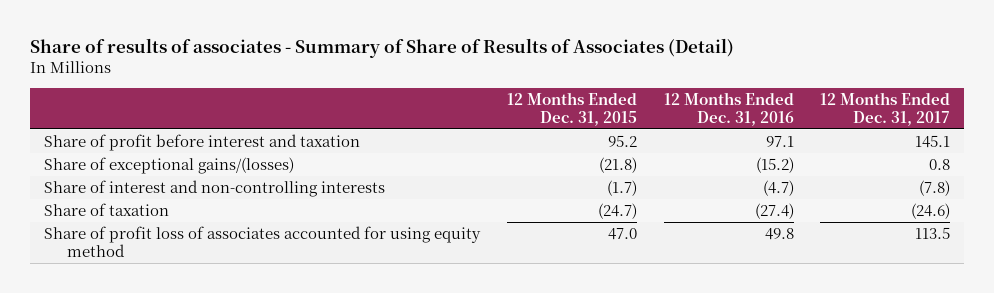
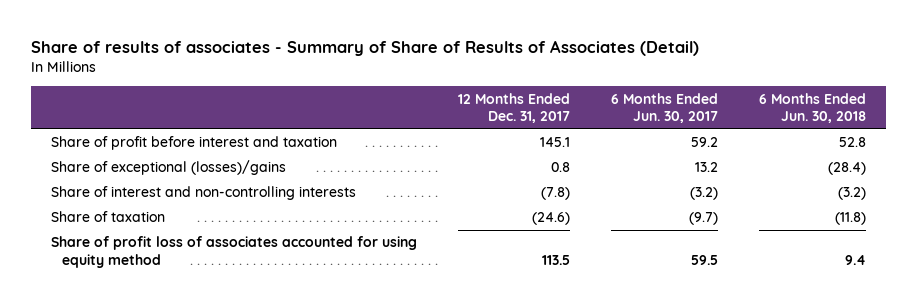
- | 12 Months Ended Dec. 31, 2015 | 12 Months Ended Dec. 31, 2016 | 12 Months Ended Dec. 31, 2017
+ | 12 Months Ended Dec. 31, 2017 | 6 Months Ended Jun. 30, 2017 | 6 Months Ended Jun. 30, 2018
- Share of exceptional gains/(losses) | (21.8) | (15.2) | 0.8
+ Share of exceptional (losses)/gains | 0.8 | 13.2 | (28.4)

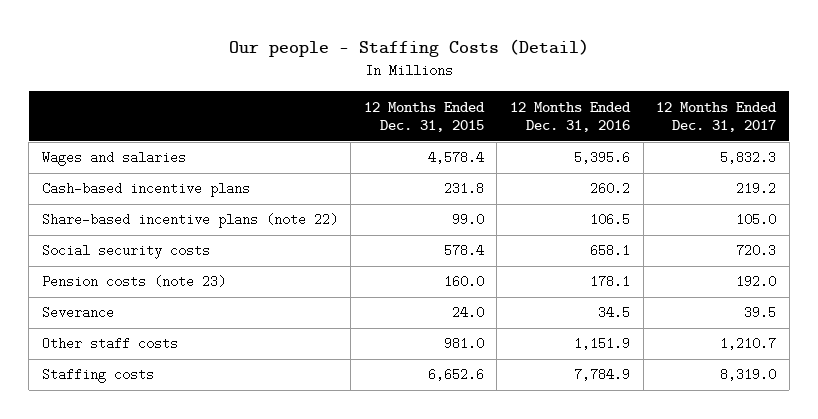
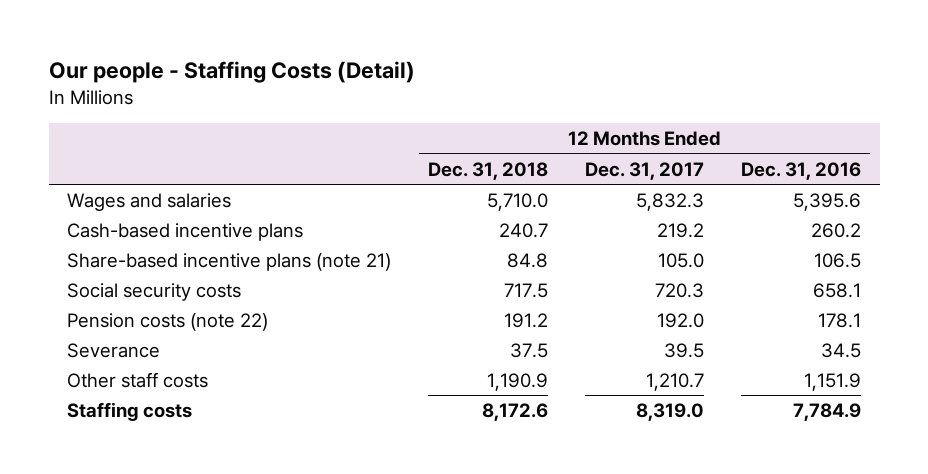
- | 12 Months Ended Dec. 31, 2015 | 12 Months Ended Dec. 31, 2016 | 12 Months Ended Dec. 31, 2017
+ | 12 Months Ended Dec. 31, 2018 | 12 Months Ended Dec. 31, 2017 | 12 Months Ended Dec. 31, 2016
- Share-based incentive plans (note 22) | 99.0 | 106.5 | 105.0
+ Share-based incentive plans (note 21) | 84.8 | 105.0 | 106.5
- Pension costs (note 23) | 160.0 | 178.1 | 192.0
+ Pension costs (note 22) | 191.2 | 192.0 | 178.1

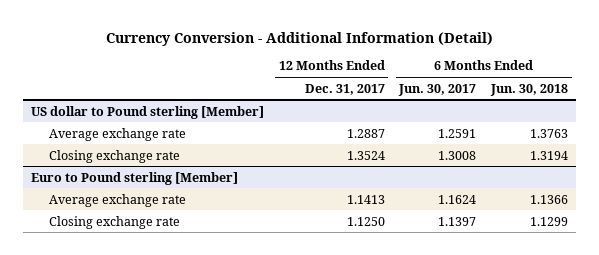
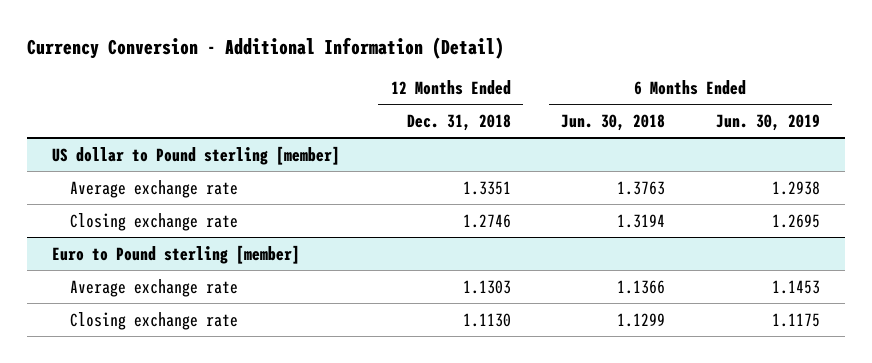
- | 12 Months Ended Dec. 31, 2017 | 6 Months Ended Jun. 30, 2017 | 6 Months Ended Jun. 30, 2018
+ | 12 Months Ended Dec. 31, 2018 | 6 Months Ended Jun. 30, 2018 | 6 Months Ended Jun. 30, 2019
- US dollar to Pound sterling [Member]
+ US dollar to Pound sterling [member]
- Euro to Pound sterling [Member]
+ Euro to Pound sterling [member]

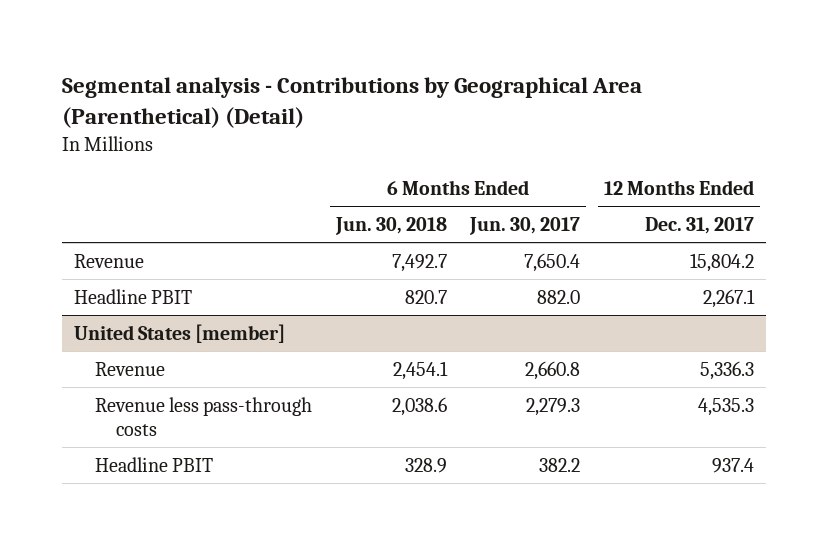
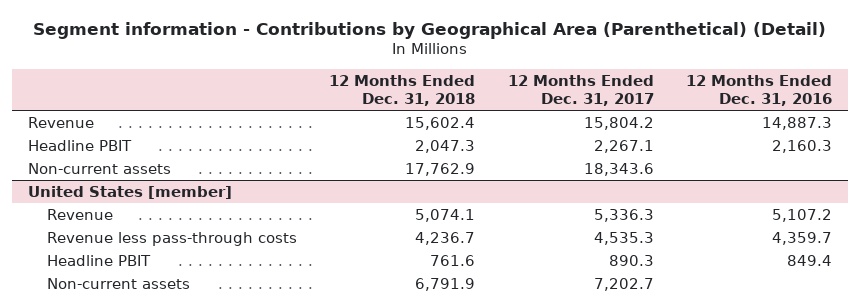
- Segmental analysis - Contributions by Geographical Area (Parenthetical) (Detail)
+ Segment information - Contributions by Geographical Area (Parenthetical) (Detail)
- | 6 Months Ended Jun. 30, 2018 | 6 Months Ended Jun. 30, 2017 | 12 Months Ended Dec. 31, 2017
+ | 12 Months Ended Dec. 31, 2018 | 12 Months Ended Dec. 31, 2017 | 12 Months Ended Dec. 31, 2016
+ Non-current assets | 17,762.9 | 18,343.6 |
@ United States [member]
- Headline PBIT | 328.9 | 382.2 | 937.4
+ Headline PBIT | 761.6 | 890.3 | 849.4
+ Non-current assets | 6,791.9 | 7,202.7 |

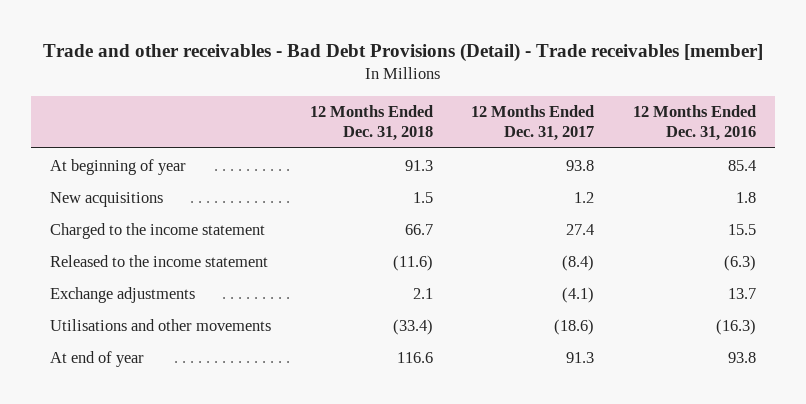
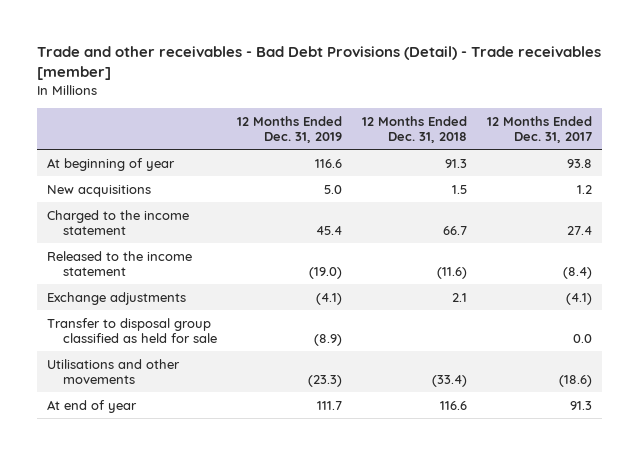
- | 12 Months Ended Dec. 31, 2018 | 12 Months Ended Dec. 31, 2017 | 12 Months Ended Dec. 31, 2016
+ | 12 Months Ended Dec. 31, 2019 | 12 Months Ended Dec. 31, 2018 | 12 Months Ended Dec. 31, 2017
+ Transfer to disposal group classified as held for sale | (8.9) | | 0.0

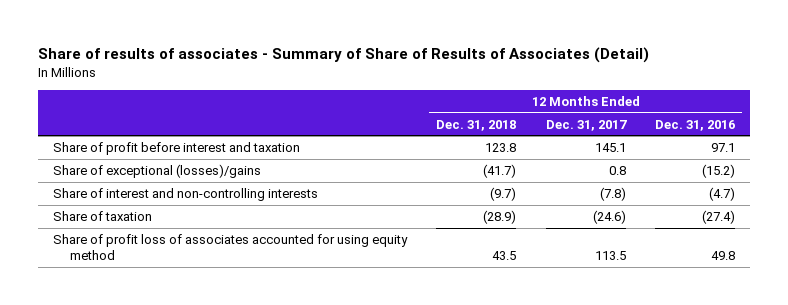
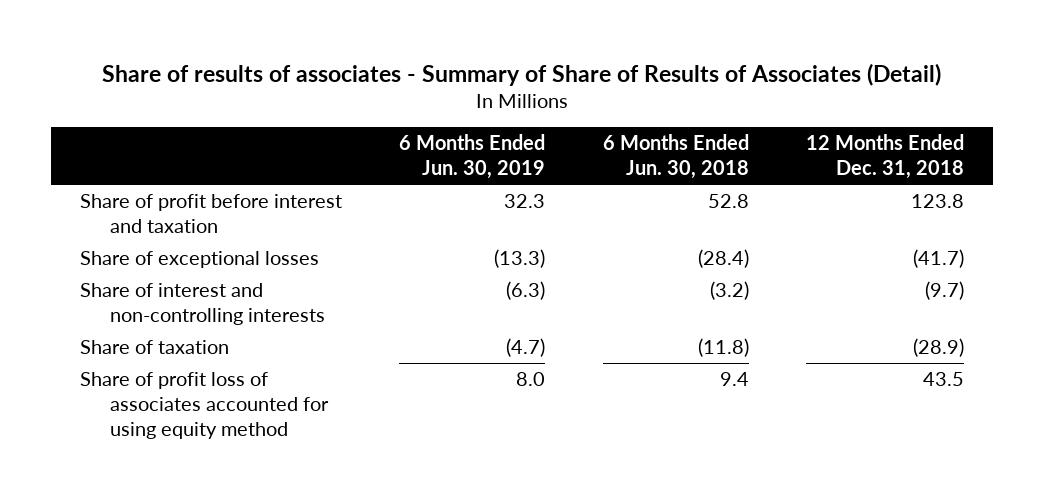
- | 12 Months Ended Dec. 31, 2018 | 12 Months Ended Dec. 31, 2017 | 12 Months Ended Dec. 31, 2016
+ | 6 Months Ended Jun. 30, 2019 | 6 Months Ended Jun. 30, 2018 | 12 Months Ended Dec. 31, 2018
- Share of exceptional (losses)/gains | (41.7) | 0.8 | (15.2)
+ Share of exceptional losses | (13.3) | (28.4) | (41.7)

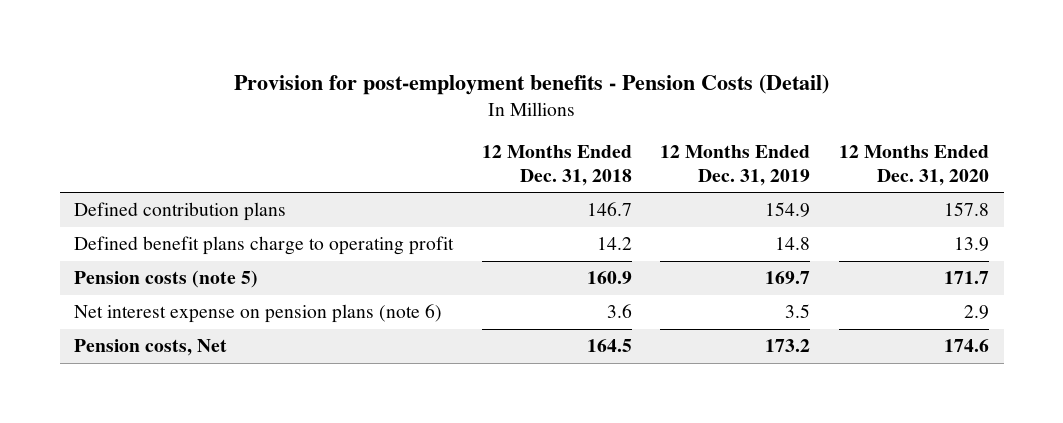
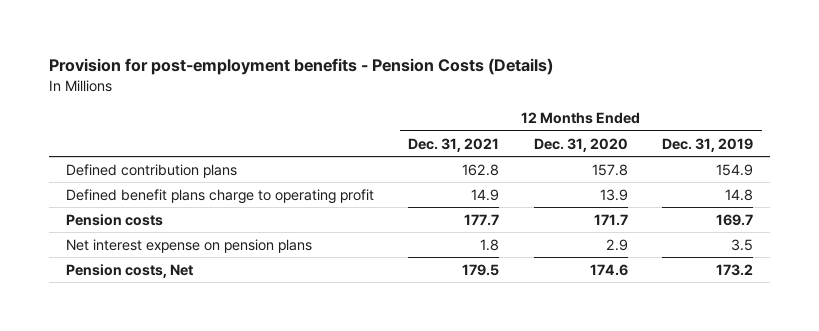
- Provision for post-employment benefits - Pension Costs (Detail)
+ Provision for post-employment benefits - Pension Costs (Details)
- | 12 Months Ended Dec. 31, 2018 | 12 Months Ended Dec. 31, 2019 | 12 Months Ended Dec. 31, 2020
+ | 12 Months Ended Dec. 31, 2021 | 12 Months Ended Dec. 31, 2020 | 12 Months Ended Dec. 31, 2019
- Pension costs (note 5) | 160.9 | 169.7 | 171.7
- Net interest expense on pension plans (note 6) | 3.6 | 3.5 | 2.9
+ Pension costs | 177.7 | 171.7 | 169.7
+ Net interest expense on pension plans | 1.8 | 2.9 | 3.5

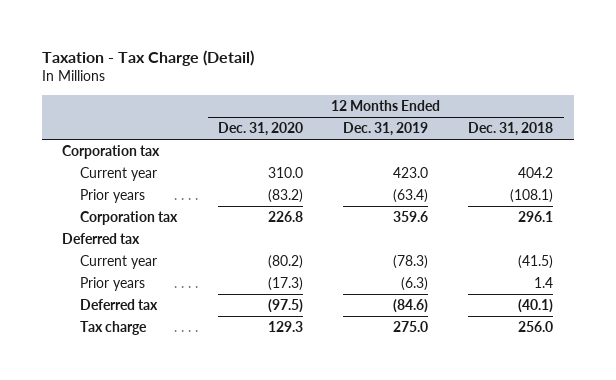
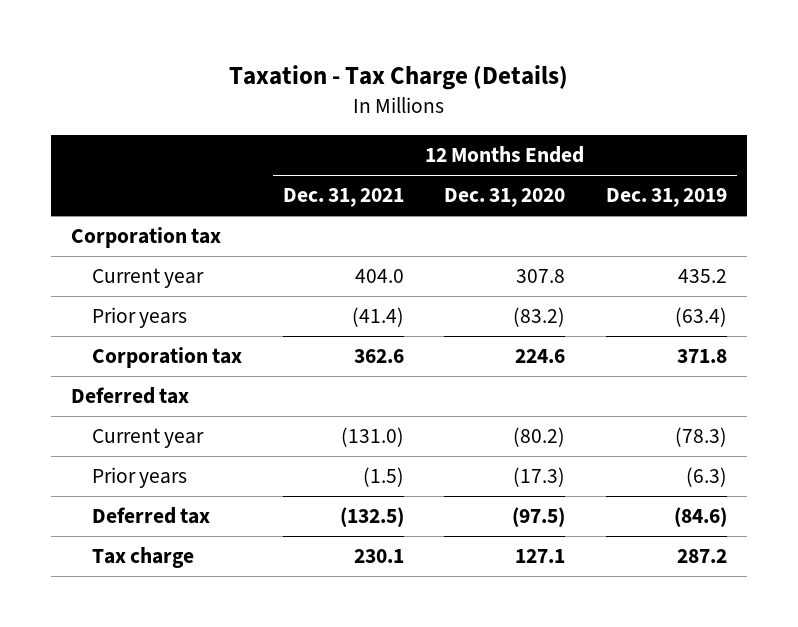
- Taxation - Tax Charge (Detail)
+ Taxation - Tax Charge (Details)
- | 12 Months Ended Dec. 31, 2020 | 12 Months Ended Dec. 31, 2019 | 12 Months Ended Dec. 31, 2018
+ | 12 Months Ended Dec. 31, 2021 | 12 Months Ended Dec. 31, 2020 | 12 Months Ended Dec. 31, 2019
- Current year | 310.0 | 423.0 | 404.2
+ Current year | 404.0 | 307.8 | 435.2
- Corporation tax | 226.8 | 359.6 | 296.1
+ Corporation tax | 362.6 | 224.6 | 371.8
- Tax charge | 129.3 | 275.0 | 256.0
+ Tax charge | 230.1 | 127.1 | 287.2

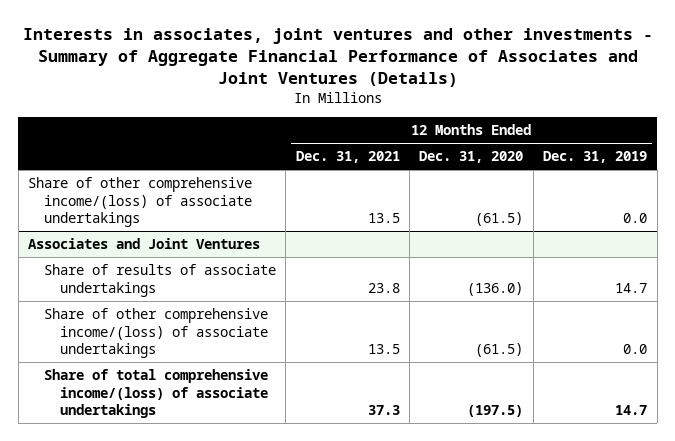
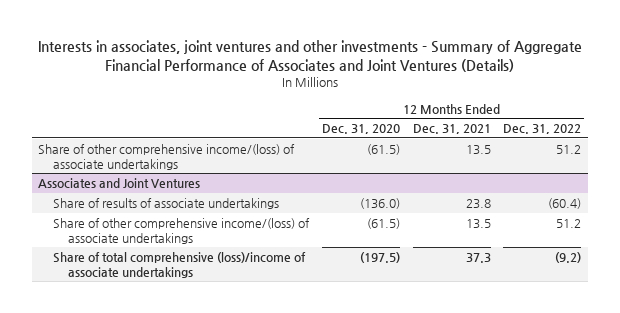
- | 12 Months Ended Dec. 31, 2021 | 12 Months Ended Dec. 31, 2020 | 12 Months Ended Dec. 31, 2019
+ | 12 Months Ended Dec. 31, 2020 | 12 Months Ended Dec. 31, 2021 | 12 Months Ended Dec. 31, 2022
@ Associates and Joint Ventures
- Share of total comprehensive income/(loss) of associate undertakings | 37.3 | (197.5) | 14.7
+ Share of total comprehensive (loss)/income of associate undertakings | (197.5) | 37.3 | (9.2)

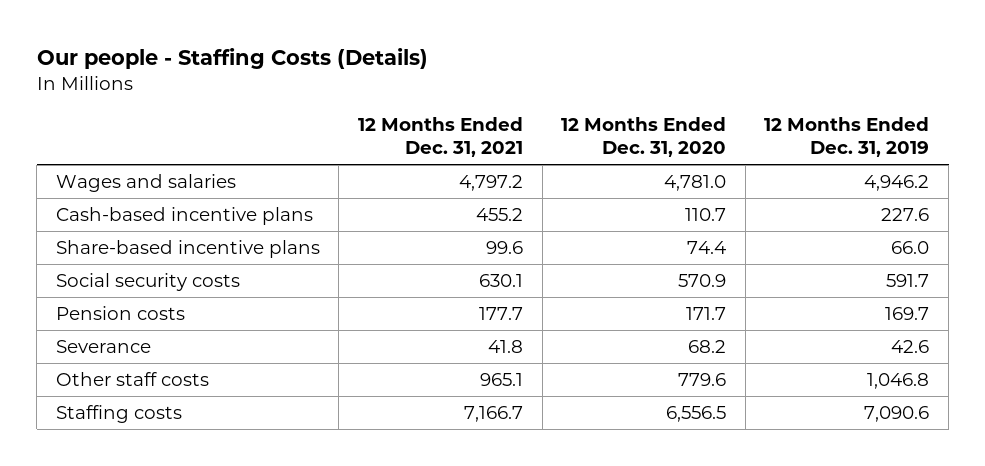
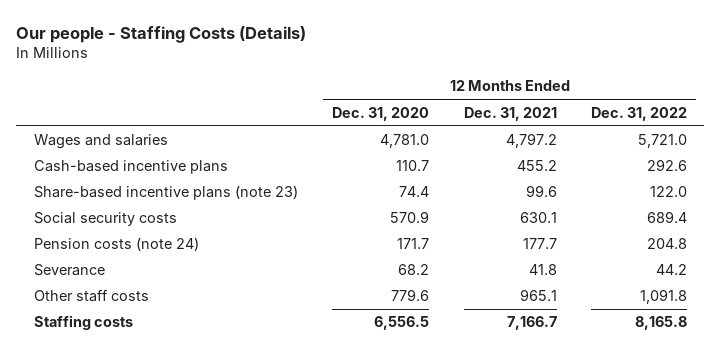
- | 12 Months Ended Dec. 31, 2021 | 12 Months Ended Dec. 31, 2020 | 12 Months Ended Dec. 31, 2019
+ | 12 Months Ended Dec. 31, 2020 | 12 Months Ended Dec. 31, 2021 | 12 Months Ended Dec. 31, 2022
- Share-based incentive plans | 99.6 | 74.4 | 66.0
+ Share-based incentive plans (note 23) | 74.4 | 99.6 | 122.0
- Pension costs | 177.7 | 171.7 | 169.7
+ Pension costs (note 24) | 171.7 | 177.7 | 204.8

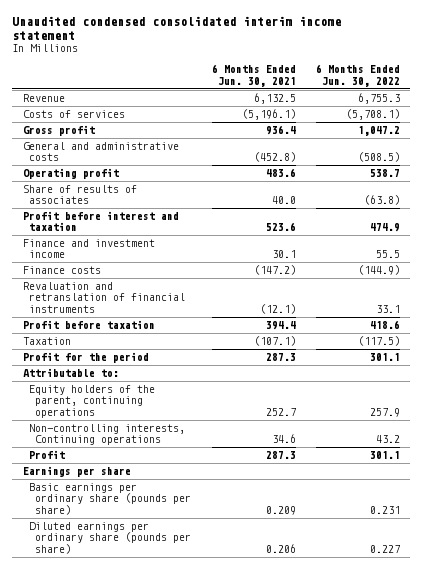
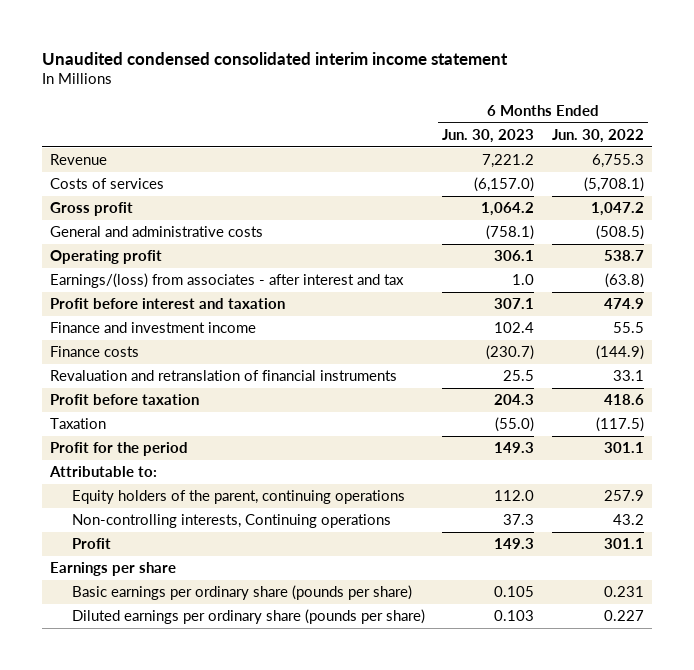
- | 6 Months Ended Jun. 30, 2021 | 6 Months Ended Jun. 30, 2022
+ | 6 Months Ended Jun. 30, 2023 | 6 Months Ended Jun. 30, 2022
- Share of results of associates | 40.0 | (63.8)
+ Earnings/(loss) from associates - after interest and tax | 1.0 | (63.8)

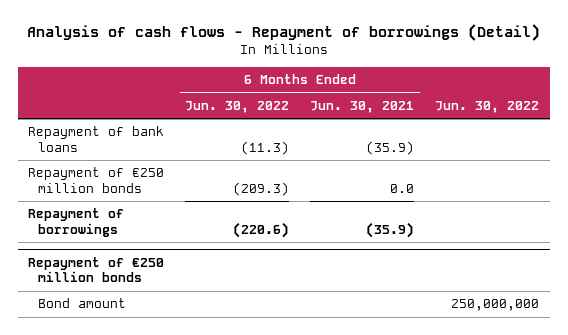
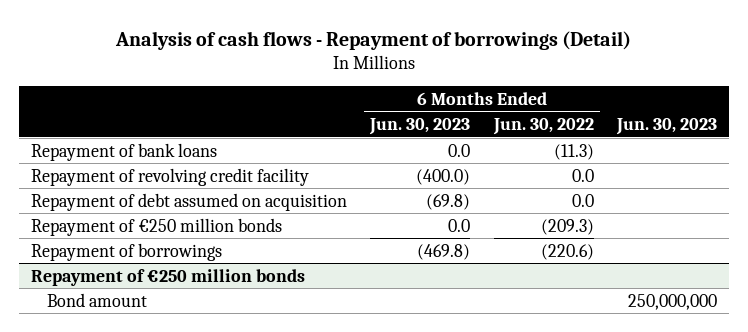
- | 6 Months Ended Jun. 30, 2022 | 6 Months Ended Jun. 30, 2021 | Jun. 30, 2022
+ | 6 Months Ended Jun. 30, 2023 | 6 Months Ended Jun. 30, 2022 | Jun. 30, 2023
+ Repayment of revolving credit facility | (400.0) | 0.0 |
+ Repayment of debt assumed on acquisition | (69.8) | 0.0 |

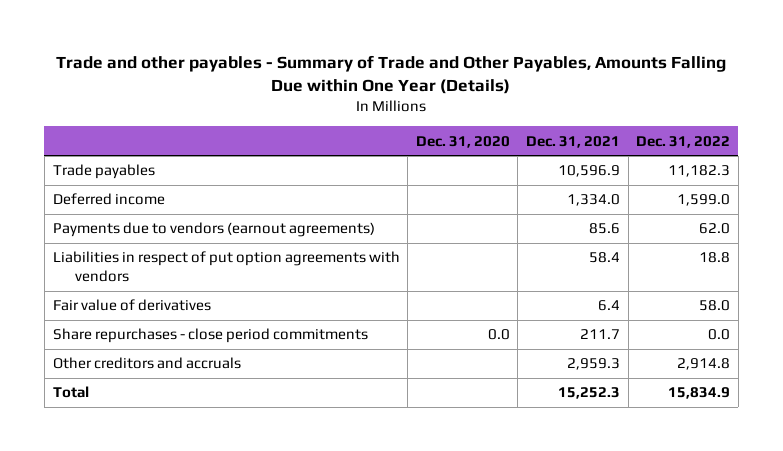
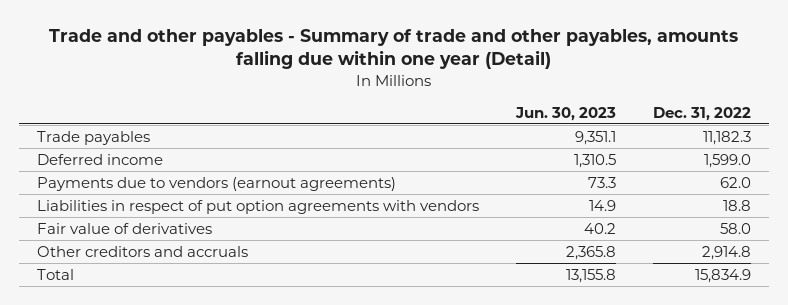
- Trade and other payables - Summary of Trade and Other Payables, Amounts Falling Due within One Year (Details)
+ Trade and other payables - Summary of trade and other payables, amounts falling due within one year (Detail)
- | Dec. 31, 2020 | Dec. 31, 2021 | Dec. 31, 2022
+ | Jun. 30, 2023 | Dec. 31, 2022
- Share repurchases - close period commitments | 0.0 | 211.7 | 0.0

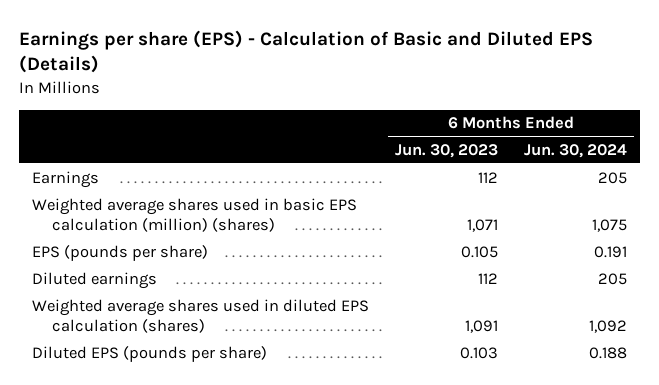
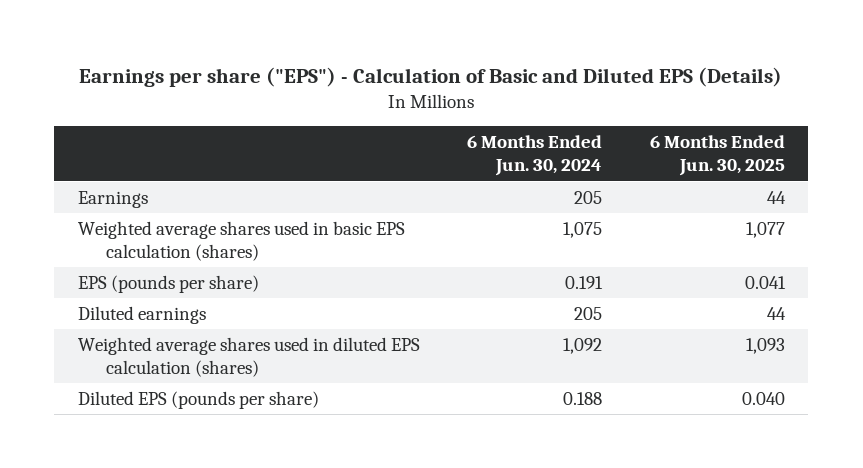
- Earnings per share (EPS) - Calculation of Basic and Diluted EPS (Details)
+ Earnings per share ("EPS") - Calculation of Basic and Diluted EPS (Details)
- | 6 Months Ended Jun. 30, 2023 | 6 Months Ended Jun. 30, 2024
+ | 6 Months Ended Jun. 30, 2024 | 6 Months Ended Jun. 30, 2025
- Weighted average shares used in basic EPS calculation (million) (shares) | 1,071 | 1,075
+ Weighted average shares used in basic EPS calculation (shares) | 1,075 | 1,077

